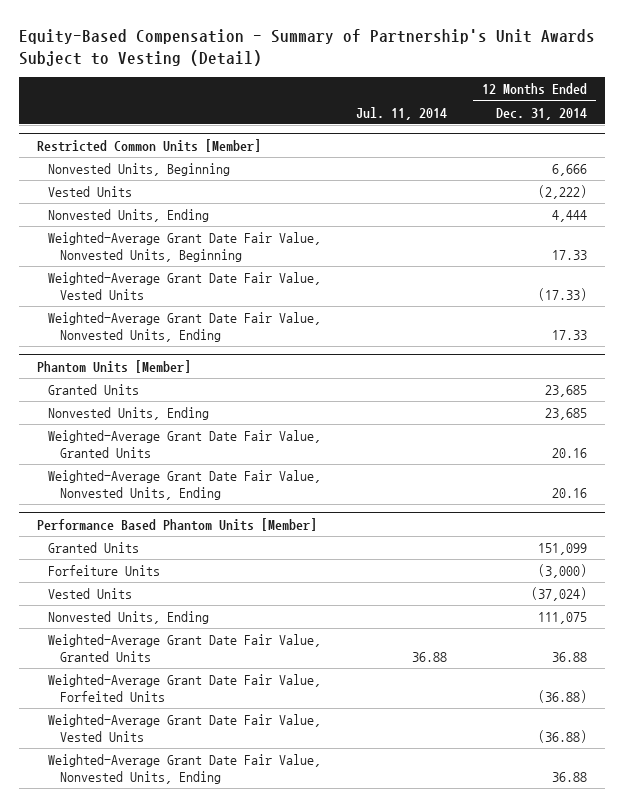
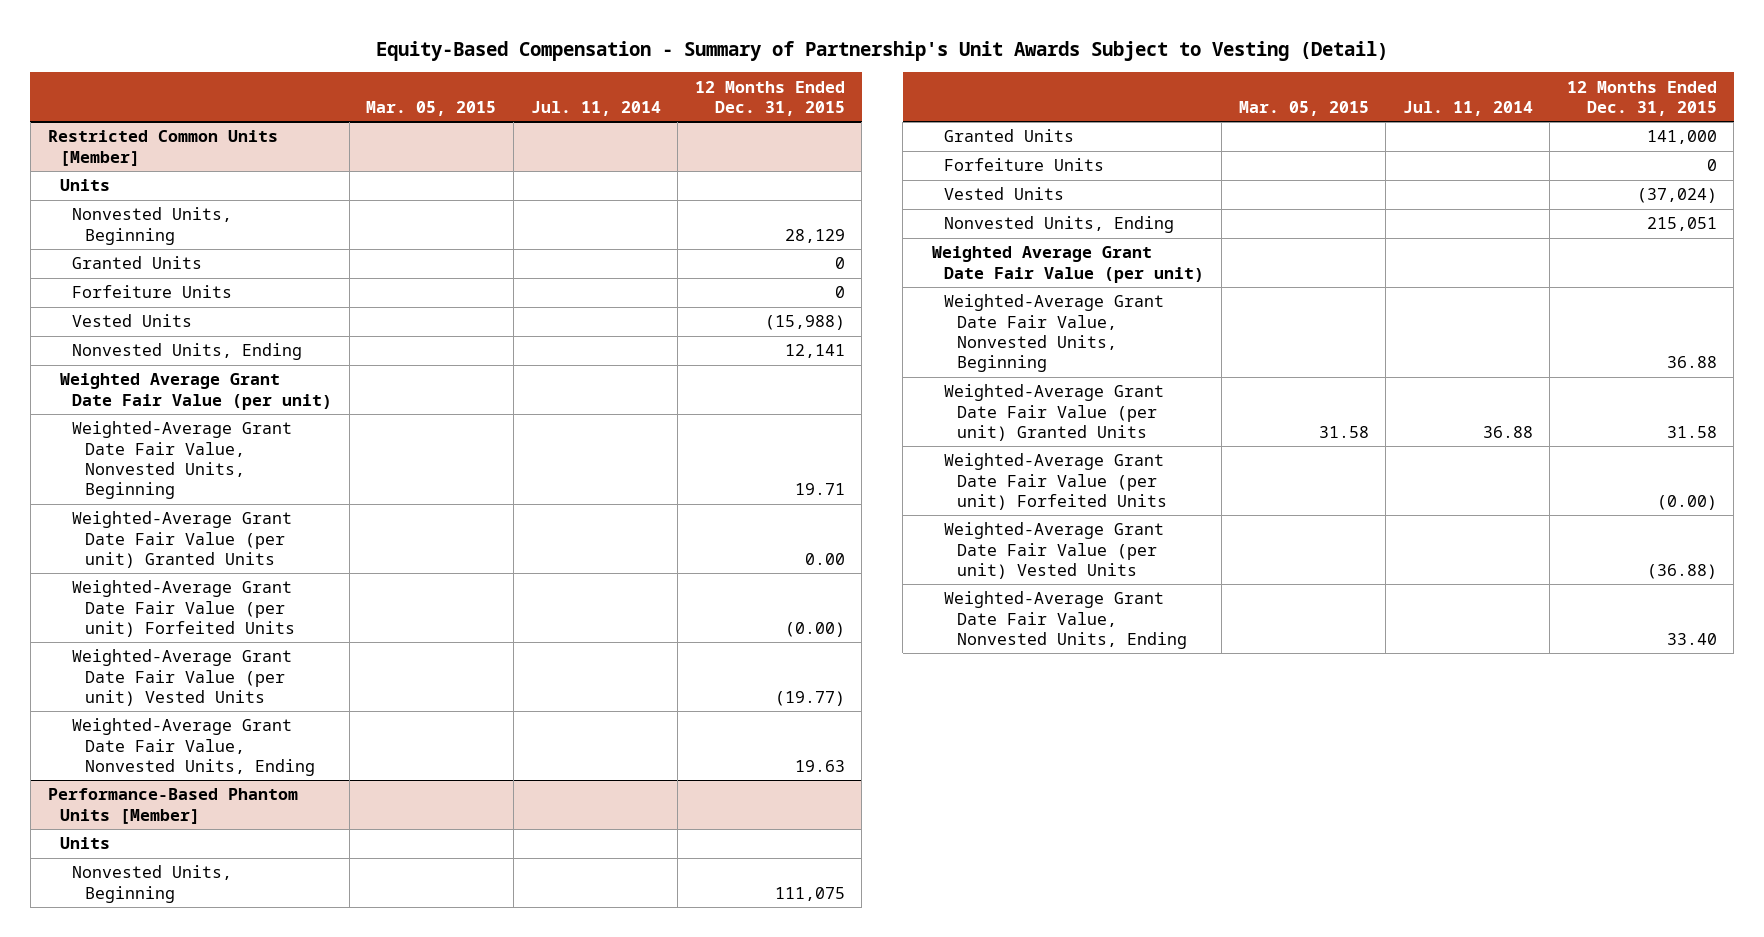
- | Jul. 11, 2014 | 12 Months Ended Dec. 31, 2014
+ | Mar. 05, 2015 | Jul. 11, 2014 | 12 Months Ended Dec. 31, 2015
@ Restricted Common Units [Member]
+ Units
+ Granted Units | | | 0
+ Forfeiture Units | | | 0
+ Weighted Average Grant Date Fair Value (per unit)
- Weighted-Average Grant Date Fair Value, Vested Units | | (17.33)
+ Weighted-Average Grant Date Fair Value (per unit) Granted Units | | | 0.00
+ Weighted-Average Grant Date Fair Value (per unit) Forfeited Units | | | (0.00)
+ Weighted-Average Grant Date Fair Value (per unit) Vested Units | | | (19.77)
- Phantom Units [Member]
- Granted Units | | 23,685
- Nonvested Units, Ending | | 23,685
- Weighted-Average Grant Date Fair Value, Granted Units | | 20.16
- Weighted-Average Grant Date Fair Value, Nonvested Units, Ending | | 20.16
- Performance Based Phantom Units [Member]
+ Performance-Based Phantom Units [Member]
+ Units
+ Nonvested Units, Beginning | | | 111,075
- Weighted-Average Grant Date Fair Value, Granted Units | 36.88 | 36.88
- Weighted-Average Grant Date Fair Value, Forfeited Units | | (36.88)
- Weighted-Average Grant Date Fair Value, Vested Units | | (36.88)
+ Weighted Average Grant Date Fair Value (per unit)
+ Weighted-Average Grant Date Fair Value, Nonvested Units, Beginning | | | 36.88
+ Weighted-Average Grant Date Fair Value (per unit) Granted Units | 31.58 | 36.88 | 31.58
+ Weighted-Average Grant Date Fair Value (per unit) Forfeited Units | | | (0.00)
+ Weighted-Average Grant Date Fair Value (per unit) Vested Units | | | (36.88)

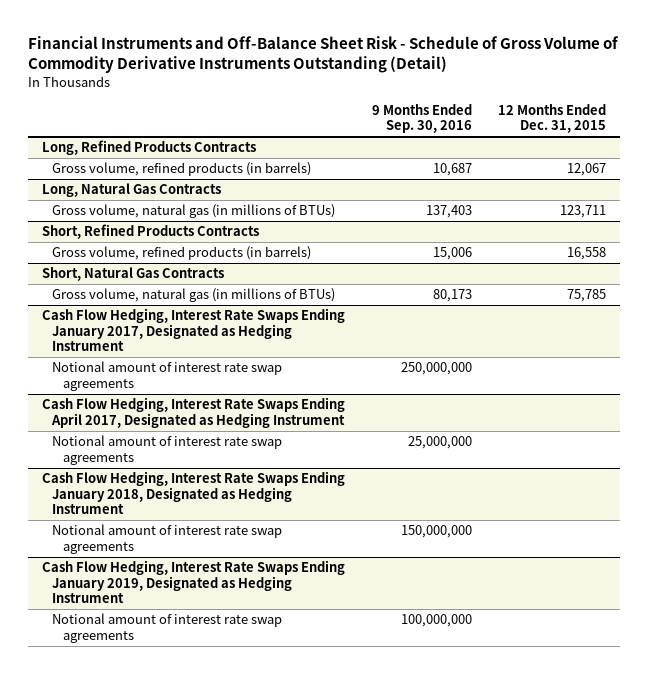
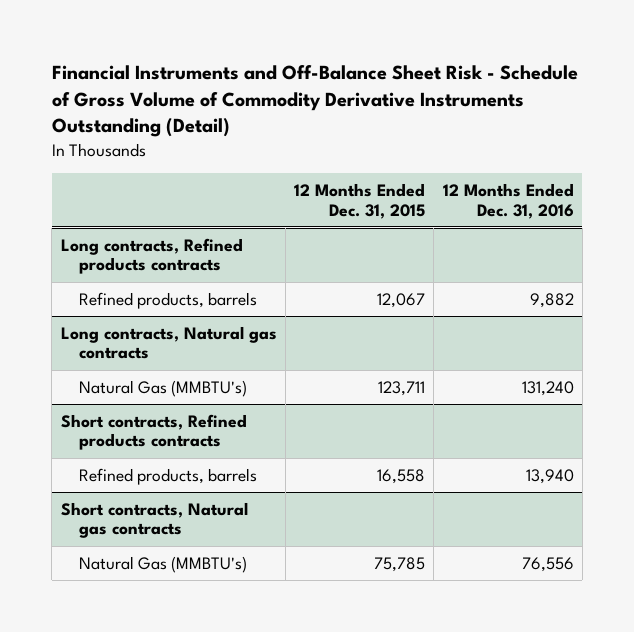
- | 9 Months Ended Sep. 30, 2016 | 12 Months Ended Dec. 31, 2015
+ | 12 Months Ended Dec. 31, 2015 | 12 Months Ended Dec. 31, 2016
- Long, Refined Products Contracts
- Gross volume, refined products (in barrels) | 10,687 | 12,067
- Long, Natural Gas Contracts
- Gross volume, natural gas (in millions of BTUs) | 137,403 | 123,711
- Short, Refined Products Contracts
- Gross volume, refined products (in barrels) | 15,006 | 16,558
- Short, Natural Gas Contracts
- Gross volume, natural gas (in millions of BTUs) | 80,173 | 75,785
- Cash Flow Hedging, Interest Rate Swaps Ending January 2017, Designated as Hedging Instrument
- Notional amount of interest rate swap agreements | 250,000,000 |
- Cash Flow Hedging, Interest Rate Swaps Ending April 2017, Designated as Hedging Instrument
- Notional amount of interest rate swap agreements | 25,000,000 |
- Cash Flow Hedging, Interest Rate Swaps Ending January 2018, Designated as Hedging Instrument
- Notional amount of interest rate swap agreements | 150,000,000 |
- Cash Flow Hedging, Interest Rate Swaps Ending January 2019, Designated as Hedging Instrument
- Notional amount of interest rate swap agreements | 100,000,000 |
+ Long contracts, Refined products contracts
+ Refined products, barrels | 12,067 | 9,882
+ Long contracts, Natural gas contracts
+ Natural Gas (MMBTU's) | 123,711 | 131,240
+ Short contracts, Refined products contracts
+ Refined products, barrels | 16,558 | 13,940
+ Short contracts, Natural gas contracts
+ Natural Gas (MMBTU's) | 75,785 | 76,556

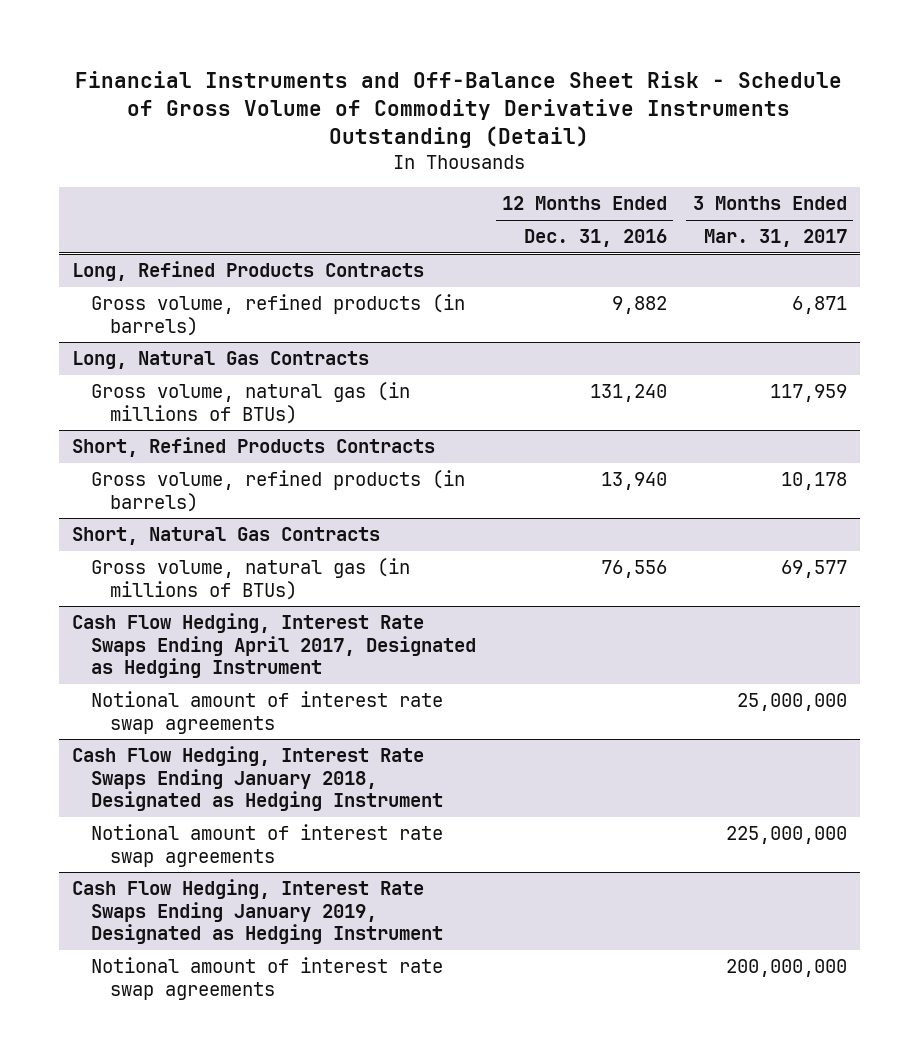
- | 12 Months Ended Dec. 31, 2015 | 12 Months Ended Dec. 31, 2016
+ | 12 Months Ended Dec. 31, 2016 | 3 Months Ended Mar. 31, 2017
- Long contracts, Refined products contracts
- Refined products, barrels | 12,067 | 9,882
- Long contracts, Natural gas contracts
- Natural Gas (MMBTU's) | 123,711 | 131,240
- Short contracts, Refined products contracts
- Refined products, barrels | 16,558 | 13,940
- Short contracts, Natural gas contracts
- Natural Gas (MMBTU's) | 75,785 | 76,556
+ Long, Refined Products Contracts
+ Gross volume, refined products (in barrels) | 9,882 | 6,871
+ Long, Natural Gas Contracts
+ Gross volume, natural gas (in millions of BTUs) | 131,240 | 117,959
+ Short, Refined Products Contracts
+ Gross volume, refined products (in barrels) | 13,940 | 10,178
+ Short, Natural Gas Contracts
+ Gross volume, natural gas (in millions of BTUs) | 76,556 | 69,577
+ Cash Flow Hedging, Interest Rate Swaps Ending April 2017, Designated as Hedging Instrument
+ Notional amount of interest rate swap agreements | | 25,000,000
+ Cash Flow Hedging, Interest Rate Swaps Ending January 2018, Designated as Hedging Instrument
+ Notional amount of interest rate swap agreements | | 225,000,000
+ Cash Flow Hedging, Interest Rate Swaps Ending January 2019, Designated as Hedging Instrument
+ Notional amount of interest rate swap agreements | | 200,000,000

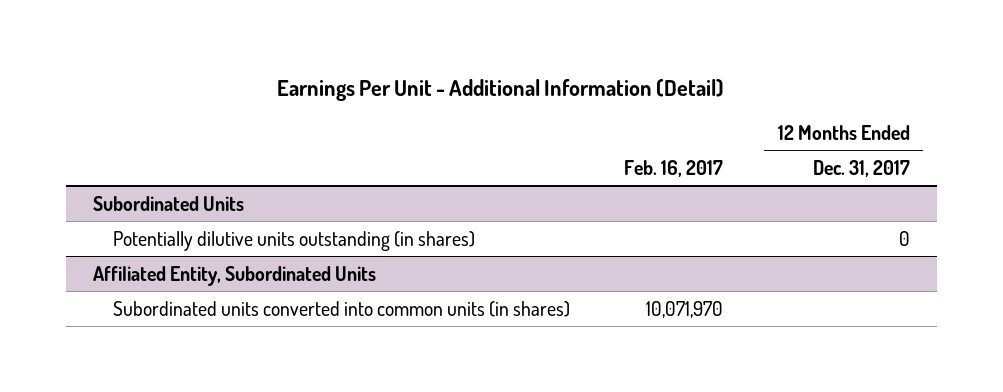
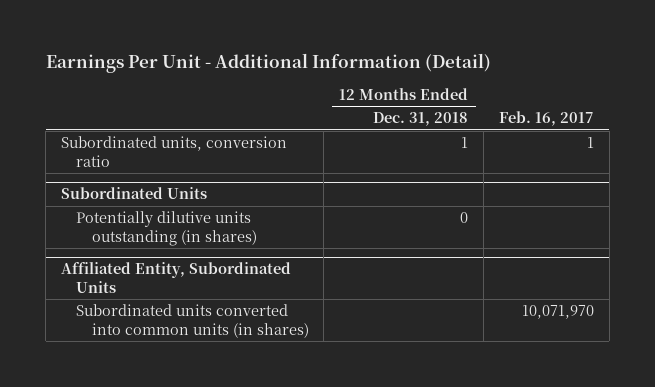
- | Feb. 16, 2017 | 12 Months Ended Dec. 31, 2017
+ | 12 Months Ended Dec. 31, 2018 | Feb. 16, 2017
+ Subordinated units, conversion ratio | 1 | 1

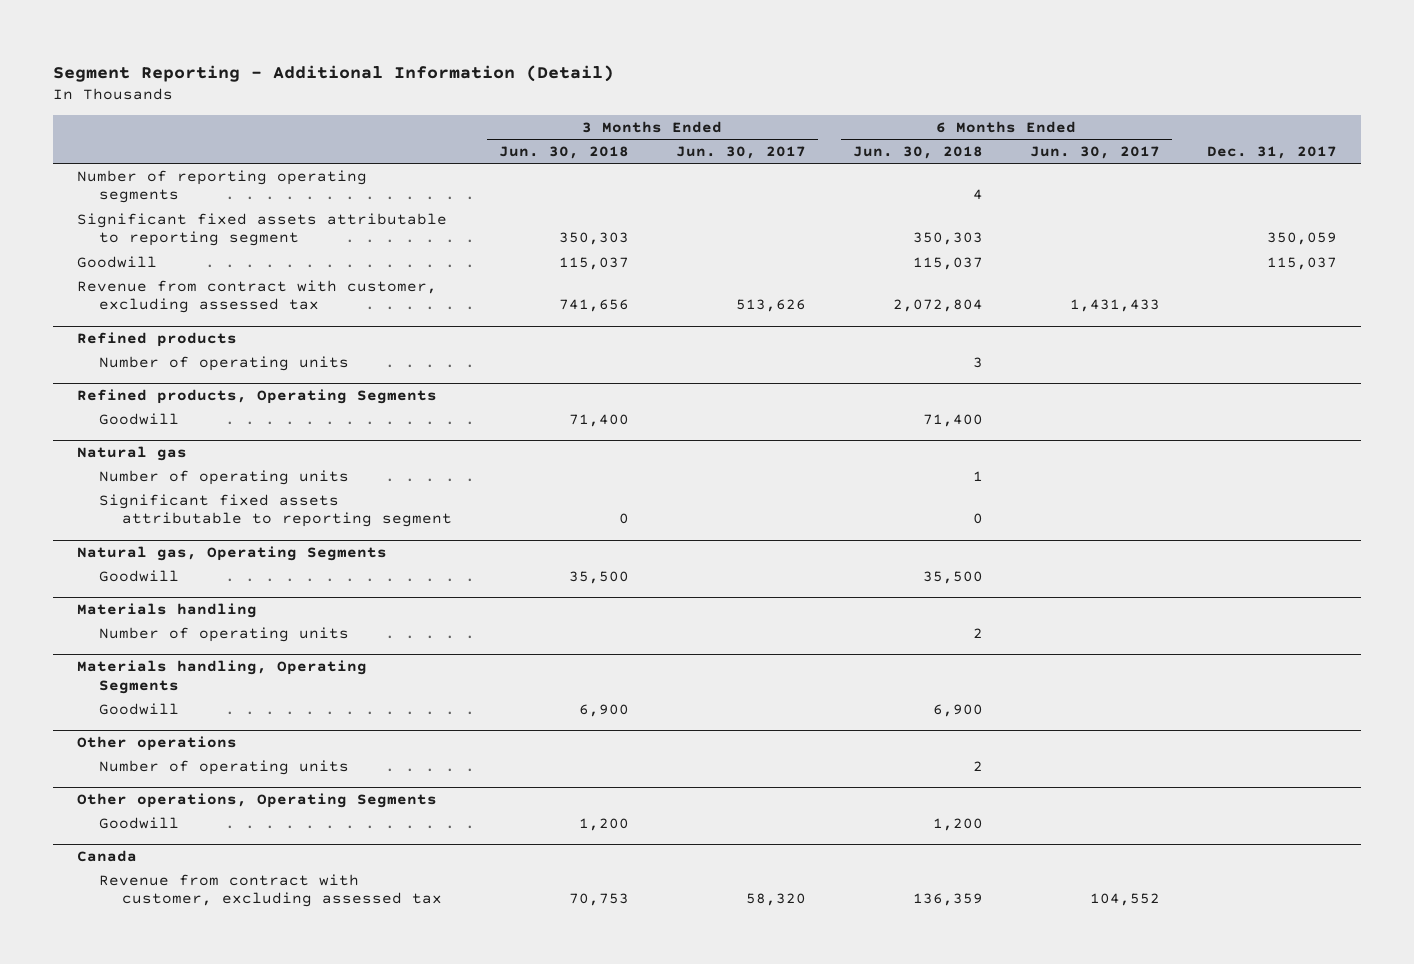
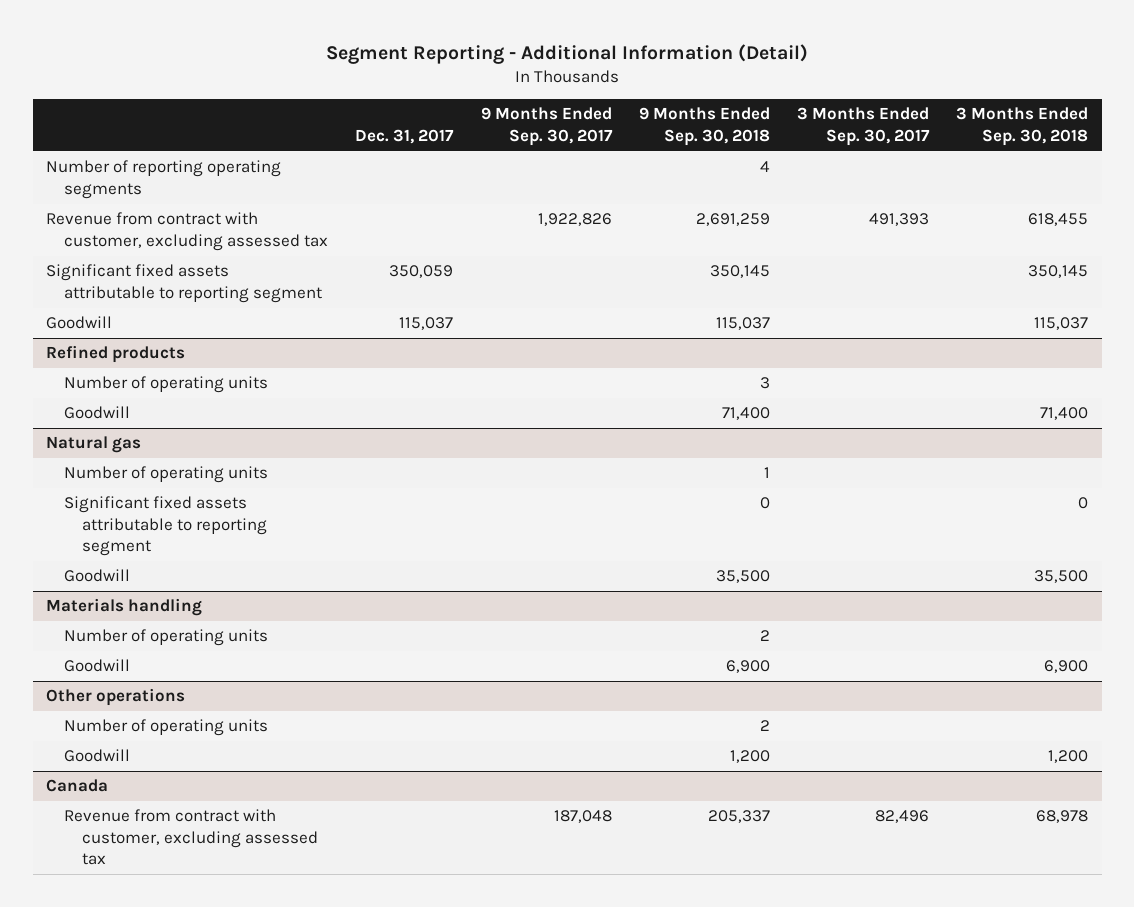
- | 3 Months Ended Jun. 30, 2018 | 3 Months Ended Jun. 30, 2017 | 6 Months Ended Jun. 30, 2018 | 6 Months Ended Jun. 30, 2017 | Dec. 31, 2017
+ | Dec. 31, 2017 | 9 Months Ended Sep. 30, 2017 | 9 Months Ended Sep. 30, 2018 | 3 Months Ended Sep. 30, 2017 | 3 Months Ended Sep. 30, 2018
moved up: Revenue from contract with customer, excluding assessed tax | | 1,922,826 | 2,691,259 | 491,393 | 618,455
- Refined products, Operating Segments
- Goodwill | 71,400 | | 71,400 | |
@ Refined products
+ Goodwill | | | 71,400 | | 71,400
- Natural gas, Operating Segments
- Goodwill | 35,500 | | 35,500 | |
@ Natural gas
+ Goodwill | | | 35,500 | | 35,500
- Materials handling, Operating Segments
- Goodwill | 6,900 | | 6,900 | |
@ Materials handling
+ Goodwill | | | 6,900 | | 6,900
- Other operations, Operating Segments
- Goodwill | 1,200 | | 1,200 | |
@ Other operations
+ Goodwill | | | 1,200 | | 1,200

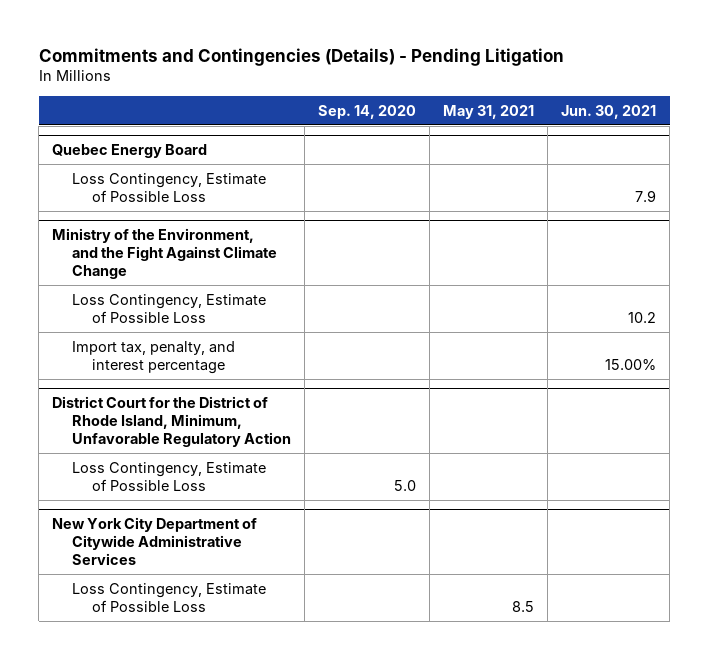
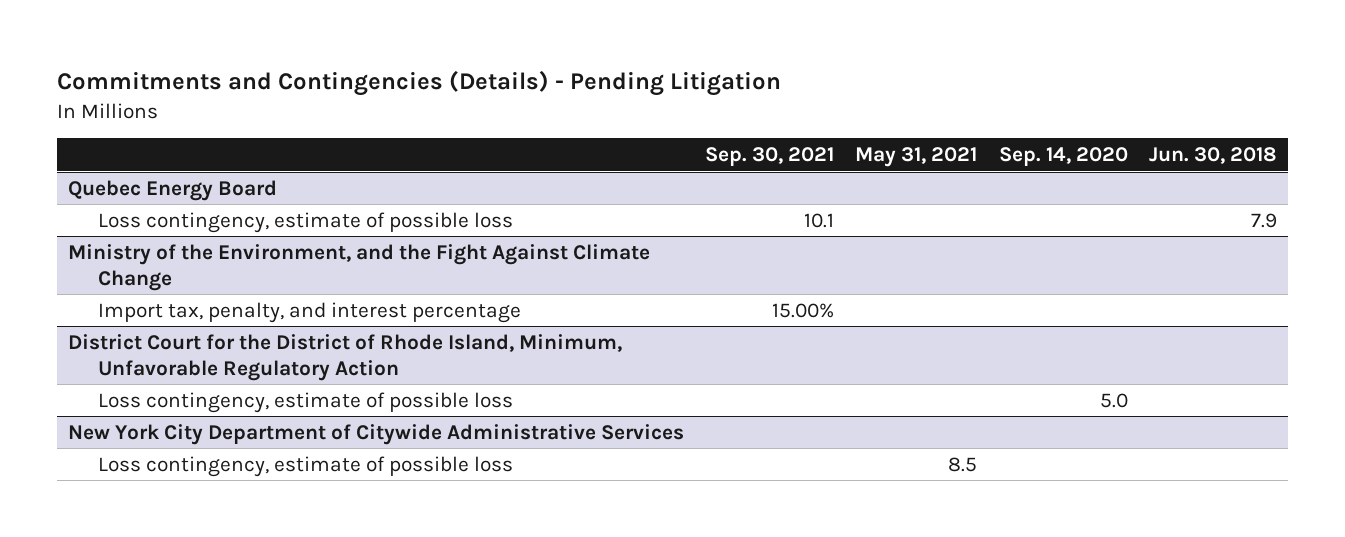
- | Sep. 14, 2020 | May 31, 2021 | Jun. 30, 2021
+ | Sep. 30, 2021 | May 31, 2021 | Sep. 14, 2020 | Jun. 30, 2018
@ Quebec Energy Board
- Loss Contingency, Estimate of Possible Loss | | | 7.9
+ Loss contingency, estimate of possible loss | 10.1 | | | 7.9
@ Ministry of the Environment, and the Fight Against Climate Change
- Loss Contingency, Estimate of Possible Loss | | | 10.2
@ District Court for the District of Rhode Island, Minimum, Unfavorable Regulatory Action
- Loss Contingency, Estimate of Possible Loss | 5.0 | |
+ Loss contingency, estimate of possible loss | | | 5.0 |
@ New York City Department of Citywide Administrative Services
- Loss Contingency, Estimate of Possible Loss | | 8.5 |
+ Loss contingency, estimate of possible loss | | 8.5 | |

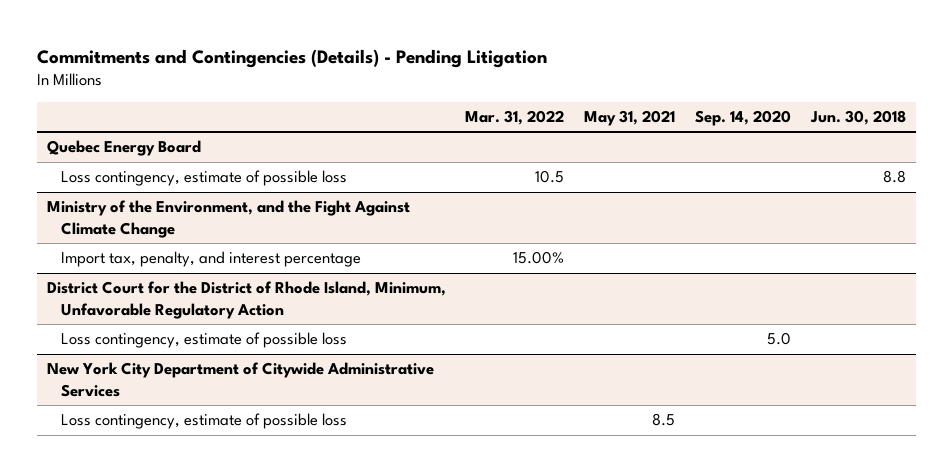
- | Sep. 30, 2021 | May 31, 2021 | Sep. 14, 2020 | Jun. 30, 2018
+ | Mar. 31, 2022 | May 31, 2021 | Sep. 14, 2020 | Jun. 30, 2018
@ Quebec Energy Board
- Loss contingency, estimate of possible loss | 10.1 | | | 7.9
+ Loss contingency, estimate of possible loss | 10.5 | | | 8.8

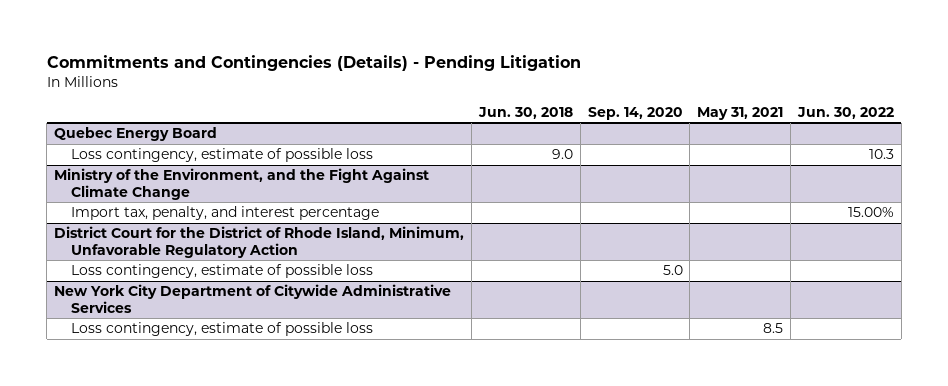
- | Mar. 31, 2022 | May 31, 2021 | Sep. 14, 2020 | Jun. 30, 2018
+ | Jun. 30, 2018 | Sep. 14, 2020 | May 31, 2021 | Jun. 30, 2022
@ Quebec Energy Board
- Loss contingency, estimate of possible loss | 10.5 | | | 8.8
+ Loss contingency, estimate of possible loss | 9.0 | | | 10.3

